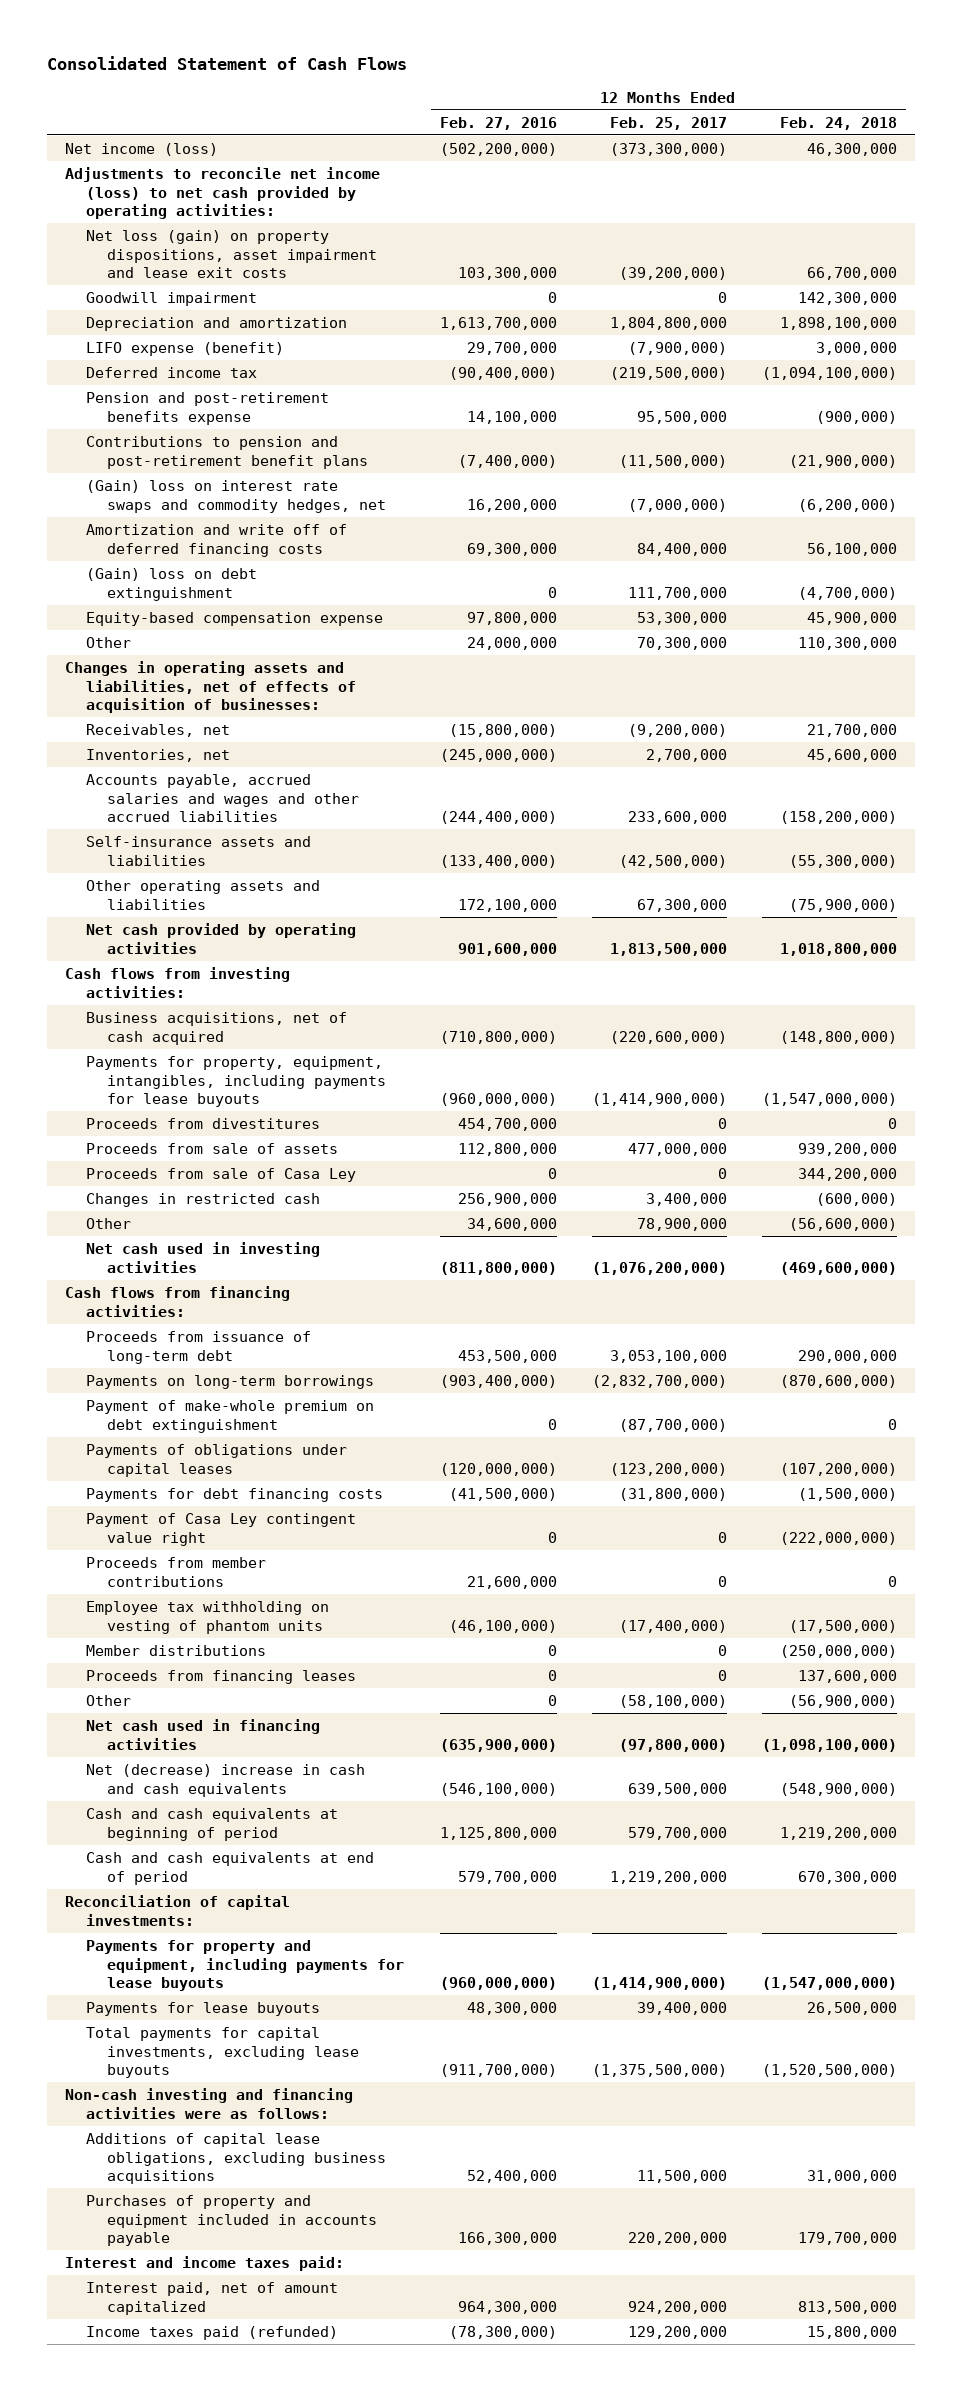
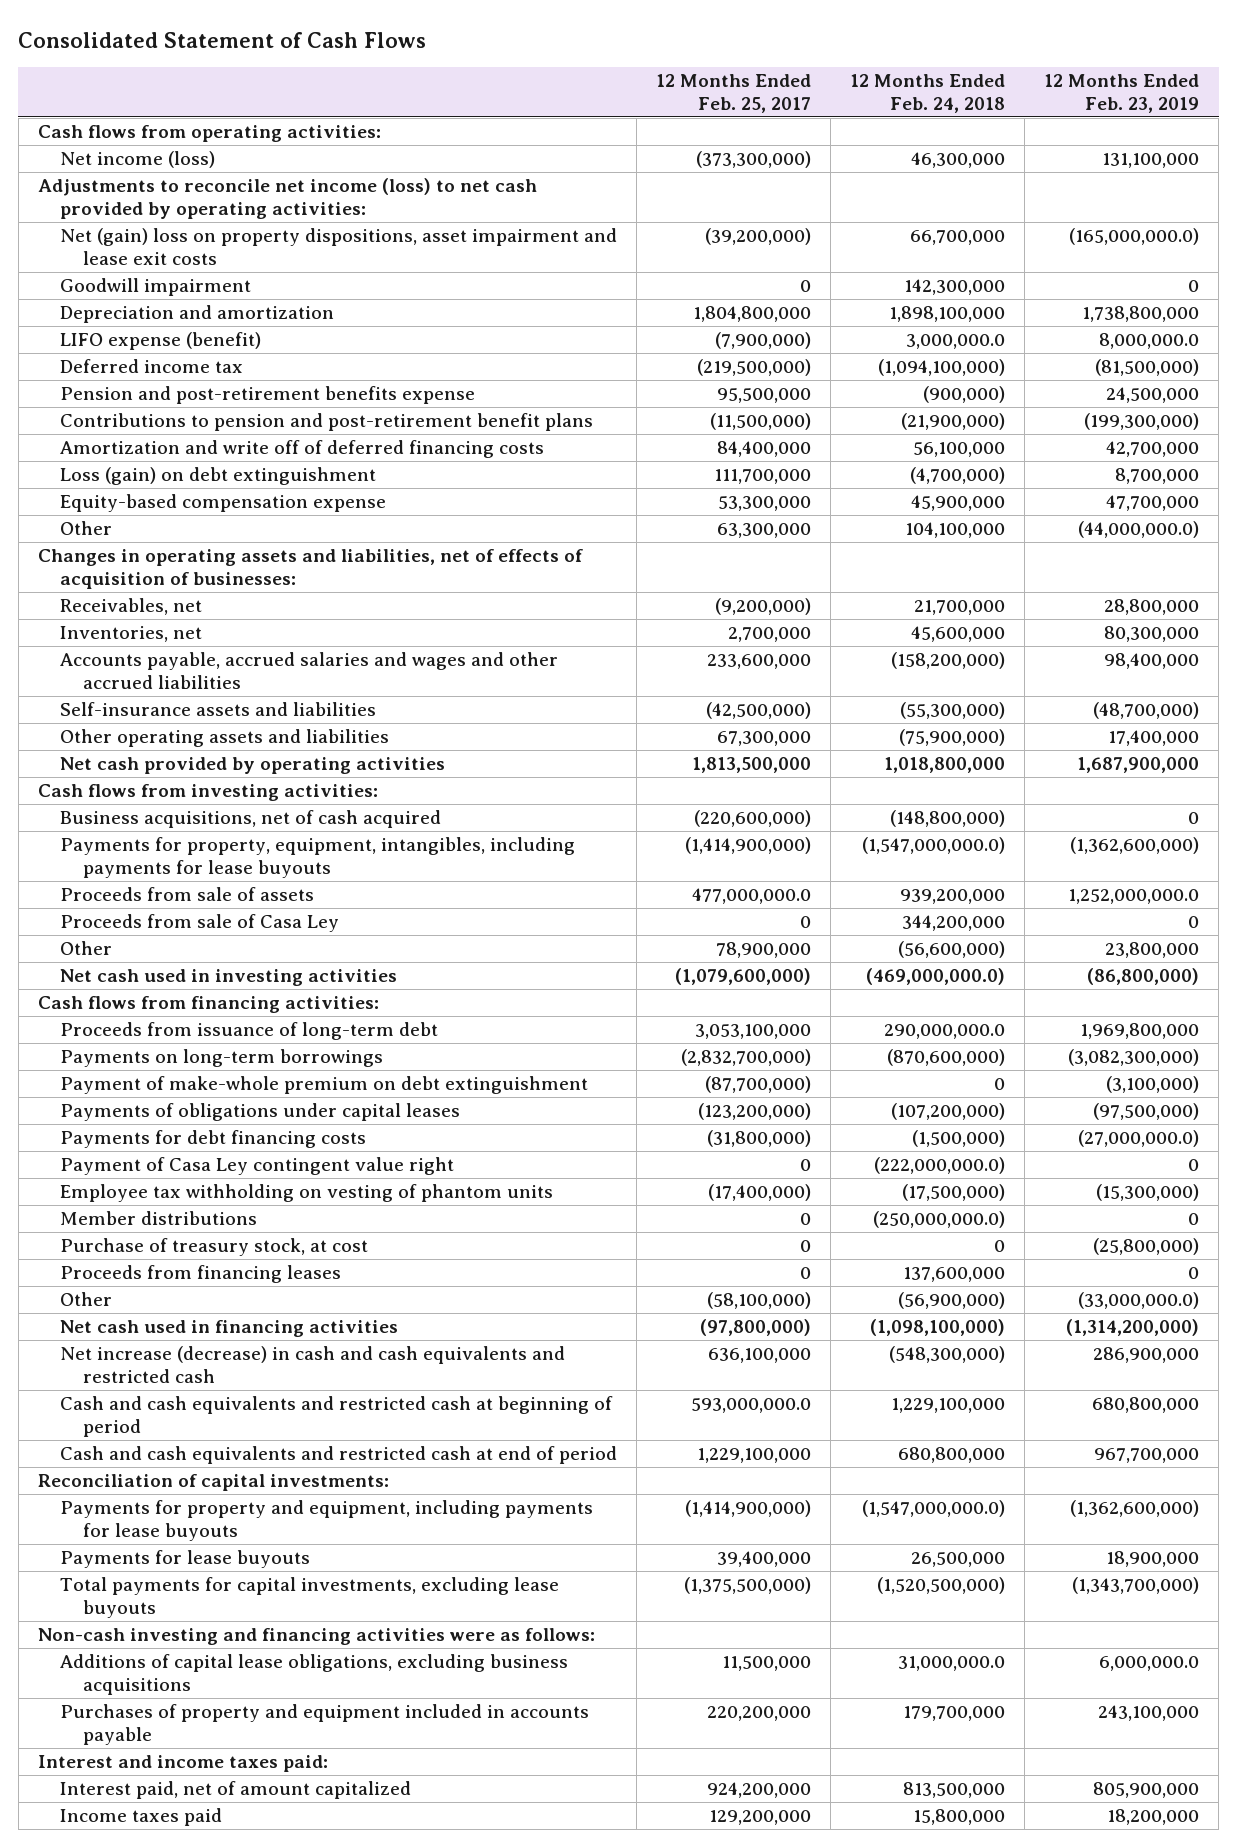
- | 12 Months Ended Feb. 27, 2016 | 12 Months Ended Feb. 25, 2017 | 12 Months Ended Feb. 24, 2018
+ | 12 Months Ended Feb. 25, 2017 | 12 Months Ended Feb. 24, 2018 | 12 Months Ended Feb. 23, 2019
+ Cash flows from operating activities:
- Net loss (gain) on property dispositions, asset impairment and lease exit costs | 103,300,000 | (39,200,000) | 66,700,000
+ Net (gain) loss on property dispositions, asset impairment and lease exit costs | (39,200,000) | 66,700,000 | (165,000,000.0)
- LIFO expense (benefit) | 29,700,000 | (7,900,000) | 3,000,000
+ LIFO expense (benefit) | (7,900,000) | 3,000,000.0 | 8,000,000.0
- (Gain) loss on interest rate swaps and commodity hedges, net | 16,200,000 | (7,000,000) | (6,200,000)
- (Gain) loss on debt extinguishment | 0 | 111,700,000 | (4,700,000)
+ Loss (gain) on debt extinguishment | 111,700,000 | (4,700,000) | 8,700,000
- Other | 24,000,000 | 70,300,000 | 110,300,000
+ Other | 63,300,000 | 104,100,000 | (44,000,000.0)
- Payments for property, equipment, intangibles, including payments for lease buyouts | (960,000,000) | (1,414,900,000) | (1,547,000,000)
- Proceeds from divestitures | 454,700,000 | 0 | 0
- Proceeds from sale of assets | 112,800,000 | 477,000,000 | 939,200,000
+ Payments for property, equipment, intangibles, including payments for lease buyouts | (1,414,900,000) | (1,547,000,000.0) | (1,362,600,000)
+ Proceeds from sale of assets | 477,000,000.0 | 939,200,000 | 1,252,000,000.0
- Changes in restricted cash | 256,900,000 | 3,400,000 | (600,000)
- Net cash used in investing activities | (811,800,000) | (1,076,200,000) | (469,600,000)
+ Net cash used in investing activities | (1,079,600,000) | (469,000,000.0) | (86,800,000)
- Proceeds from issuance of long-term debt | 453,500,000 | 3,053,100,000 | 290,000,000
+ Proceeds from issuance of long-term debt | 3,053,100,000 | 290,000,000.0 | 1,969,800,000
- Payment of Casa Ley contingent value right | 0 | 0 | (222,000,000)
- Proceeds from member contributions | 21,600,000 | 0 | 0
+ Payment of Casa Ley contingent value right | 0 | (222,000,000.0) | 0
- Member distributions | 0 | 0 | (250,000,000)
+ Member distributions | 0 | (250,000,000.0) | 0
+ Purchase of treasury stock, at cost | 0 | 0 | (25,800,000)
- Net (decrease) increase in cash and cash equivalents | (546,100,000) | 639,500,000 | (548,900,000)
- Cash and cash equivalents at beginning of period | 1,125,800,000 | 579,700,000 | 1,219,200,000
- Cash and cash equivalents at end of period | 579,700,000 | 1,219,200,000 | 670,300,000
+ Net increase (decrease) in cash and cash equivalents and restricted cash | 636,100,000 | (548,300,000) | 286,900,000
+ Cash and cash equivalents and restricted cash at beginning of period | 593,000,000.0 | 1,229,100,000 | 680,800,000
+ Cash and cash equivalents and restricted cash at end of period | 1,229,100,000 | 680,800,000 | 967,700,000
- Payments for property and equipment, including payments for lease buyouts | (960,000,000) | (1,414,900,000) | (1,547,000,000)
+ Payments for property and equipment, including payments for lease buyouts | (1,414,900,000) | (1,547,000,000.0) | (1,362,600,000)
- Additions of capital lease obligations, excluding business acquisitions | 52,400,000 | 11,500,000 | 31,000,000
+ Additions of capital lease obligations, excluding business acquisitions | 11,500,000 | 31,000,000.0 | 6,000,000.0
- Income taxes paid (refunded) | (78,300,000) | 129,200,000 | 15,800,000
+ Income taxes paid | 129,200,000 | 15,800,000 | 18,200,000

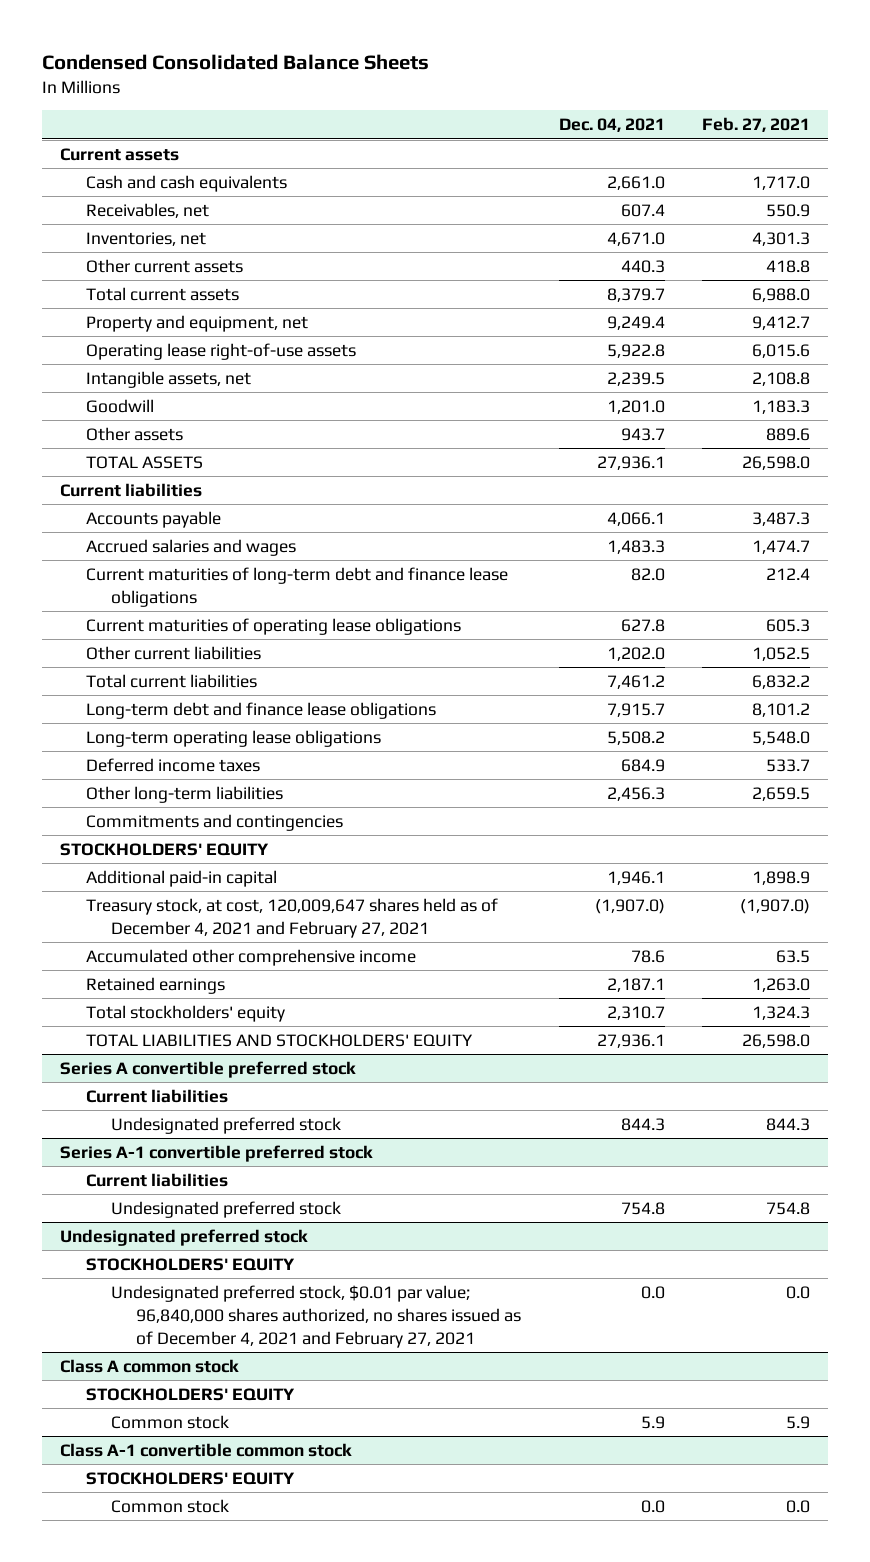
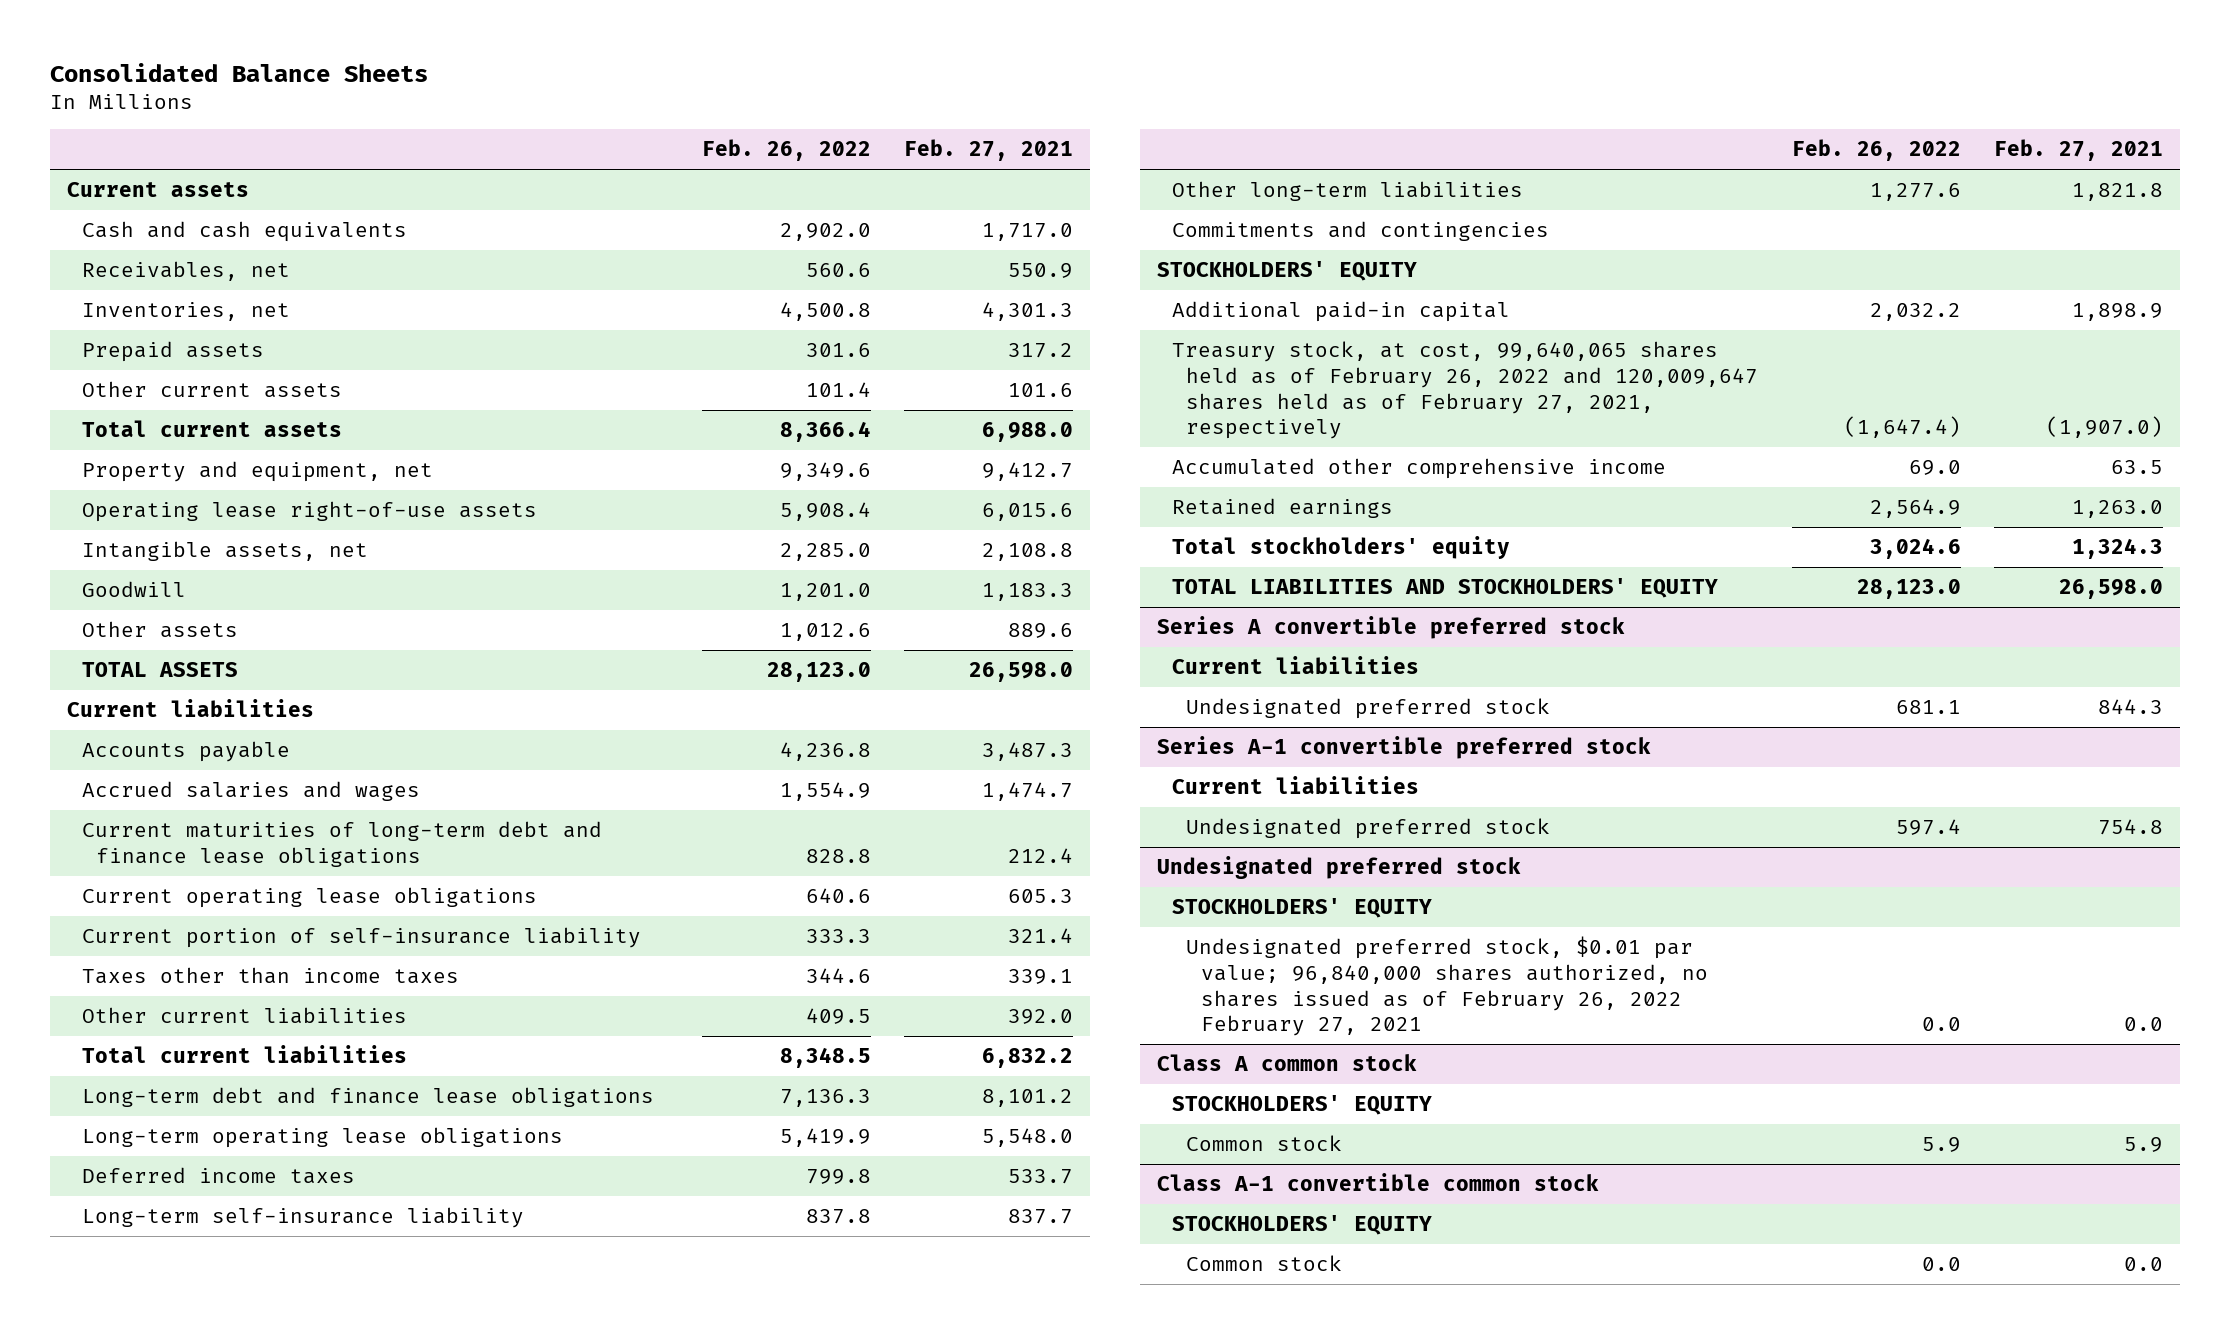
- Condensed Consolidated Balance Sheets
+ Consolidated Balance Sheets
- | Dec. 04, 2021 | Feb. 27, 2021
+ | Feb. 26, 2022 | Feb. 27, 2021
- Other current assets | 440.3 | 418.8
+ Prepaid assets | 301.6 | 317.2
+ Other current assets | 101.4 | 101.6
- Current maturities of operating lease obligations | 627.8 | 605.3
- Other current liabilities | 1,202.0 | 1,052.5
+ Current operating lease obligations | 640.6 | 605.3
+ Current portion of self-insurance liability | 333.3 | 321.4
+ Taxes other than income taxes | 344.6 | 339.1
+ Other current liabilities | 409.5 | 392.0
- Other long-term liabilities | 2,456.3 | 2,659.5
+ Long-term self-insurance liability | 837.8 | 837.7
+ Other long-term liabilities | 1,277.6 | 1,821.8
- Treasury stock, at cost, 120,009,647 shares held as of December 4, 2021 and February 27, 2021 | (1,907.0) | (1,907.0)
+ Treasury stock, at cost, 99,640,065 shares held as of February 26, 2022 and 120,009,647 shares held as of February 27, 2021, respectively | (1,647.4) | (1,907.0)
@ Undesignated preferred stock
- Undesignated preferred stock, $0.01 par value; 96,840,000 shares authorized, no shares issued as of December 4, 2021 and February 27, 2021 | 0.0 | 0.0
+ Undesignated preferred stock, $0.01 par value; 96,840,000 shares authorized, no shares issued as of February 26, 2022 February 27, 2021 | 0.0 | 0.0

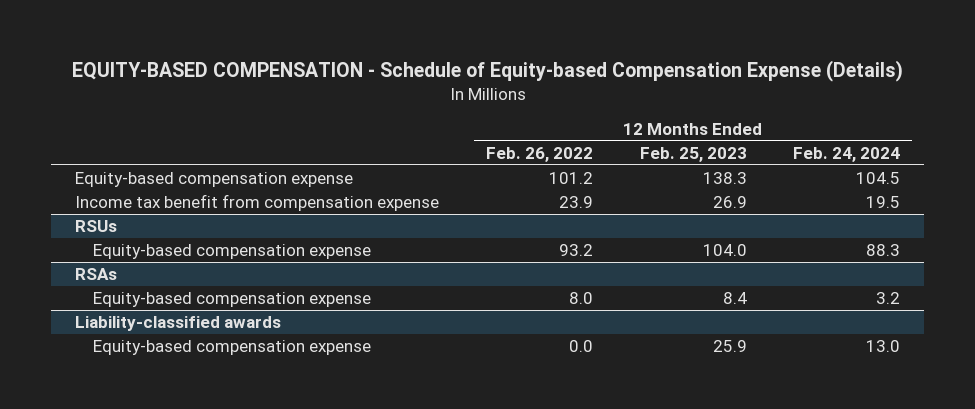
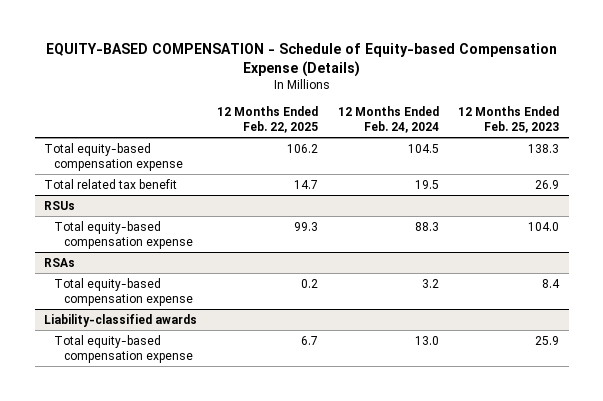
- | 12 Months Ended Feb. 26, 2022 | 12 Months Ended Feb. 25, 2023 | 12 Months Ended Feb. 24, 2024
+ | 12 Months Ended Feb. 22, 2025 | 12 Months Ended Feb. 24, 2024 | 12 Months Ended Feb. 25, 2023
- Equity-based compensation expense | 101.2 | 138.3 | 104.5
- Income tax benefit from compensation expense | 23.9 | 26.9 | 19.5
+ Total equity-based compensation expense | 106.2 | 104.5 | 138.3
+ Total related tax benefit | 14.7 | 19.5 | 26.9
@ RSUs
- Equity-based compensation expense | 93.2 | 104.0 | 88.3
+ Total equity-based compensation expense | 99.3 | 88.3 | 104.0
@ RSAs
- Equity-based compensation expense | 8.0 | 8.4 | 3.2
+ Total equity-based compensation expense | 0.2 | 3.2 | 8.4
@ Liability-classified awards
- Equity-based compensation expense | 0.0 | 25.9 | 13.0
+ Total equity-based compensation expense | 6.7 | 13.0 | 25.9

